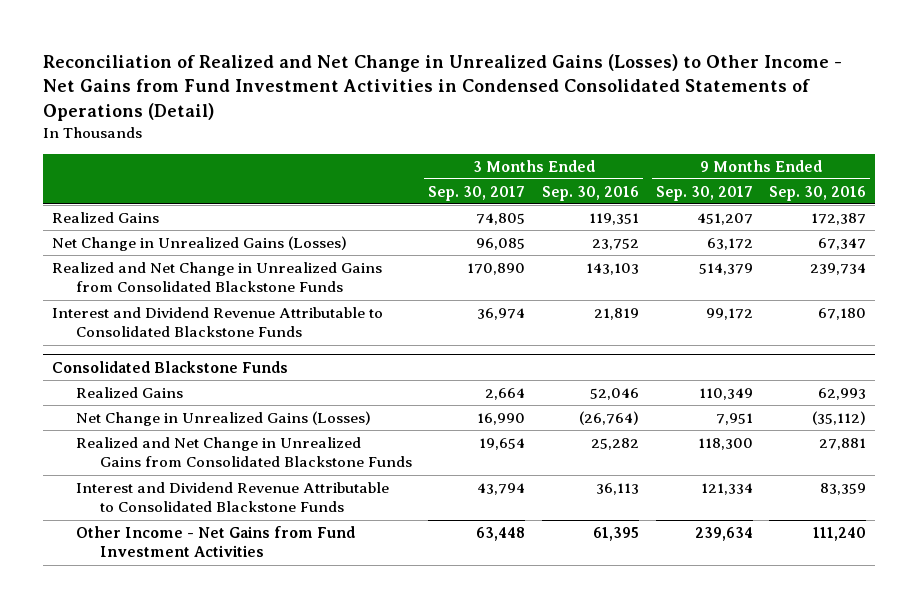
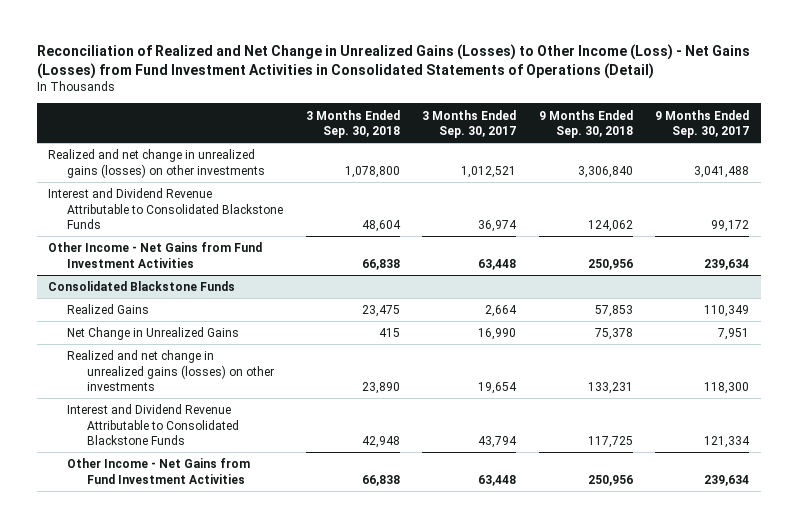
- Reconciliation of Realized and Net Change in Unrealized Gains (Losses) to Other Income - Net Gains from Fund Investment Activities in Condensed Consolidated Statements of Operations (Detail)
+ Reconciliation of Realized and Net Change in Unrealized Gains (Losses) to Other Income (Loss) - Net Gains (Losses) from Fund Investment Activities in Consolidated Statements of Operations (Detail)
- | 3 Months Ended Sep. 30, 2017 | 3 Months Ended Sep. 30, 2016 | 9 Months Ended Sep. 30, 2017 | 9 Months Ended Sep. 30, 2016
+ | 3 Months Ended Sep. 30, 2018 | 3 Months Ended Sep. 30, 2017 | 9 Months Ended Sep. 30, 2018 | 9 Months Ended Sep. 30, 2017
- Realized Gains | 74,805 | 119,351 | 451,207 | 172,387
- Net Change in Unrealized Gains (Losses) | 96,085 | 23,752 | 63,172 | 67,347
- Realized and Net Change in Unrealized Gains from Consolidated Blackstone Funds | 170,890 | 143,103 | 514,379 | 239,734
+ Realized and net change in unrealized gains (losses) on other investments | 1,078,800 | 1,012,521 | 3,306,840 | 3,041,488
+ Other Income - Net Gains from Fund Investment Activities | 66,838 | 63,448 | 250,956 | 239,634
@ Consolidated Blackstone Funds
- Net Change in Unrealized Gains (Losses) | 16,990 | (26,764) | 7,951 | (35,112)
- Realized and Net Change in Unrealized Gains from Consolidated Blackstone Funds | 19,654 | 25,282 | 118,300 | 27,881
+ Net Change in Unrealized Gains | 415 | 16,990 | 75,378 | 7,951
+ Realized and net change in unrealized gains (losses) on other investments | 23,890 | 19,654 | 133,231 | 118,300

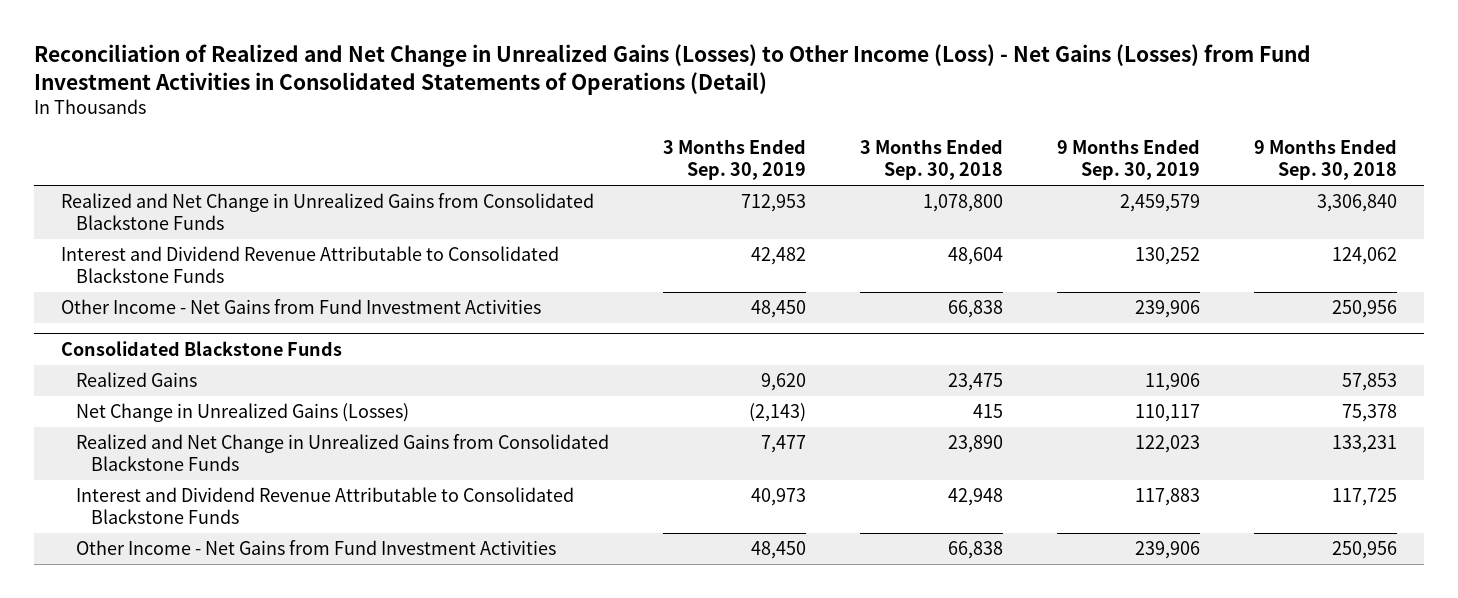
- | 3 Months Ended Sep. 30, 2018 | 3 Months Ended Sep. 30, 2017 | 9 Months Ended Sep. 30, 2018 | 9 Months Ended Sep. 30, 2017
+ | 3 Months Ended Sep. 30, 2019 | 3 Months Ended Sep. 30, 2018 | 9 Months Ended Sep. 30, 2019 | 9 Months Ended Sep. 30, 2018
- Realized and net change in unrealized gains (losses) on other investments | 1,078,800 | 1,012,521 | 3,306,840 | 3,041,488
+ Realized and Net Change in Unrealized Gains from Consolidated Blackstone Funds | 712,953 | 1,078,800 | 2,459,579 | 3,306,840
@ Consolidated Blackstone Funds
- Net Change in Unrealized Gains | 415 | 16,990 | 75,378 | 7,951
- Realized and net change in unrealized gains (losses) on other investments | 23,890 | 19,654 | 133,231 | 118,300
+ Net Change in Unrealized Gains (Losses) | (2,143) | 415 | 110,117 | 75,378
+ Realized and Net Change in Unrealized Gains from Consolidated Blackstone Funds | 7,477 | 23,890 | 122,023 | 133,231

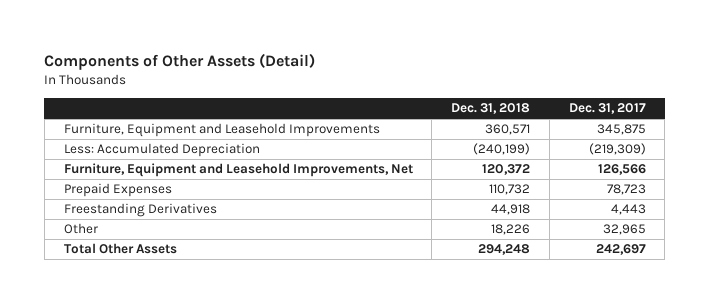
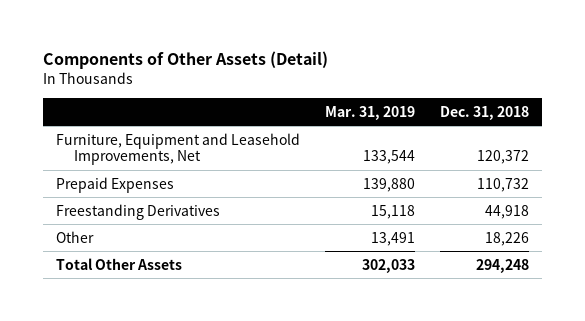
- | Dec. 31, 2018 | Dec. 31, 2017
+ | Mar. 31, 2019 | Dec. 31, 2018
- Furniture, Equipment and Leasehold Improvements | 360,571 | 345,875
- Less: Accumulated Depreciation | (240,199) | (219,309)

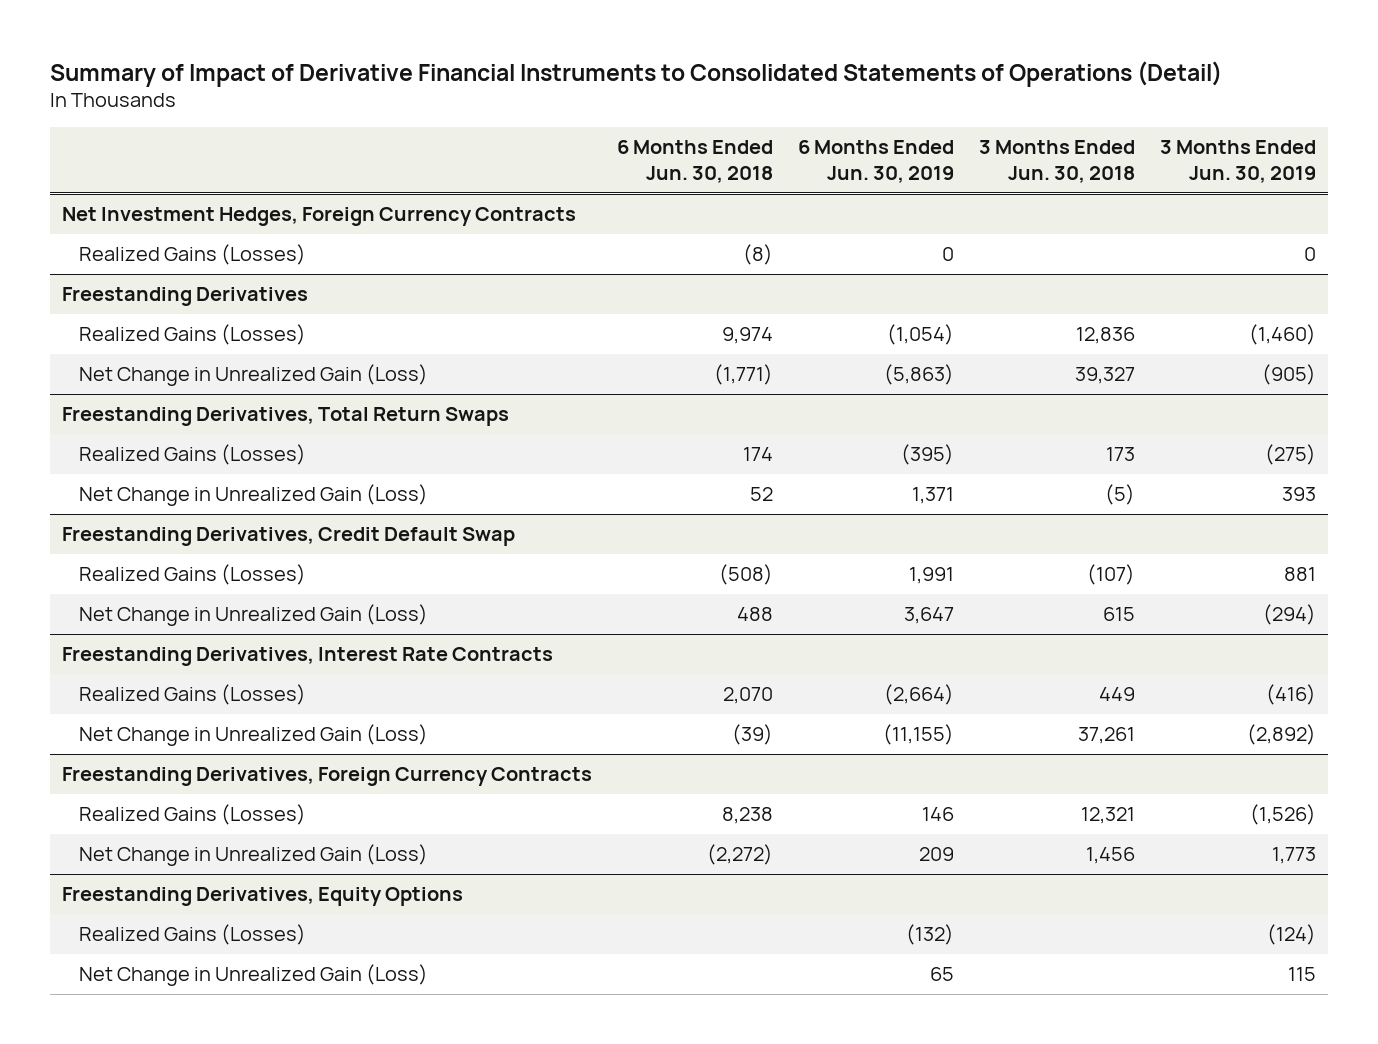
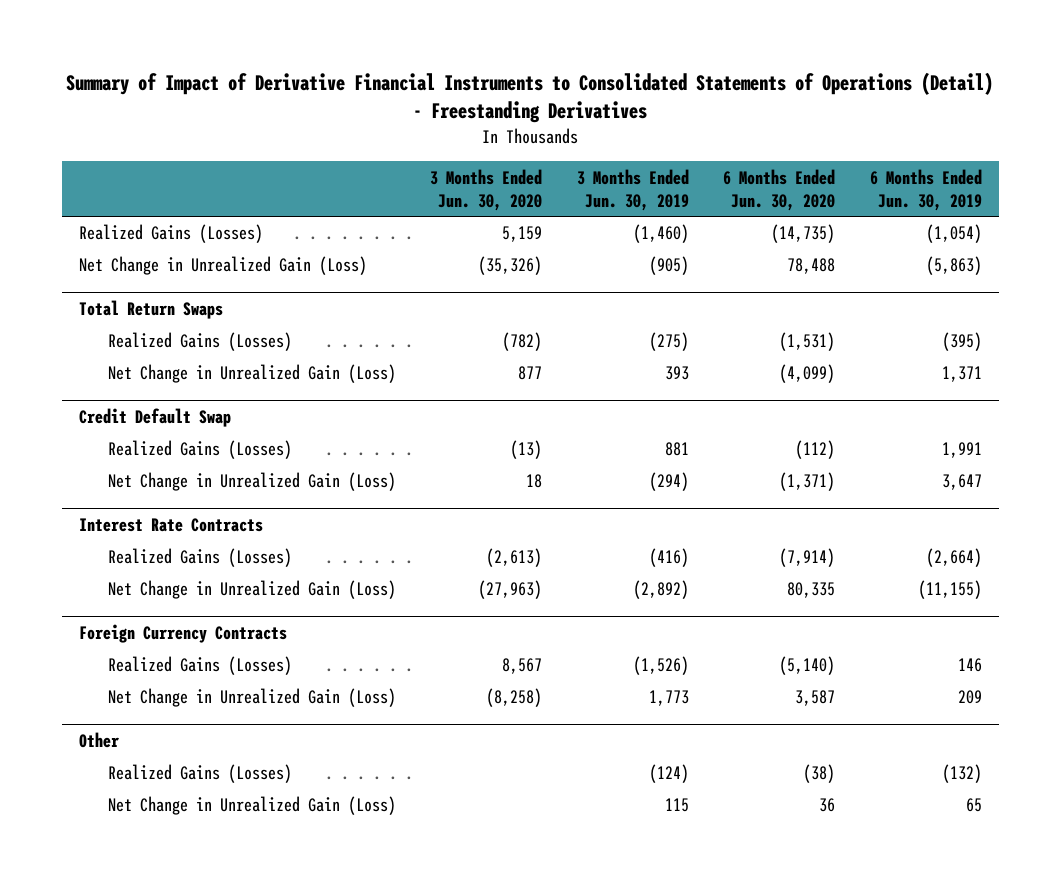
- Summary of Impact of Derivative Financial Instruments to Consolidated Statements of Operations (Detail)
+ Summary of Impact of Derivative Financial Instruments to Consolidated Statements of Operations (Detail) - Freestanding Derivatives
- | 6 Months Ended Jun. 30, 2018 | 6 Months Ended Jun. 30, 2019 | 3 Months Ended Jun. 30, 2018 | 3 Months Ended Jun. 30, 2019
+ | 3 Months Ended Jun. 30, 2020 | 3 Months Ended Jun. 30, 2019 | 6 Months Ended Jun. 30, 2020 | 6 Months Ended Jun. 30, 2019
- Net Investment Hedges, Foreign Currency Contracts
- Realized Gains (Losses) | (8) | 0 | | 0
- Freestanding Derivatives
- Freestanding Derivatives, Total Return Swaps
+ Total Return Swaps
- Freestanding Derivatives, Credit Default Swap
+ Credit Default Swap
- Freestanding Derivatives, Interest Rate Contracts
+ Interest Rate Contracts
- Freestanding Derivatives, Foreign Currency Contracts
+ Foreign Currency Contracts
- Freestanding Derivatives, Equity Options
+ Other

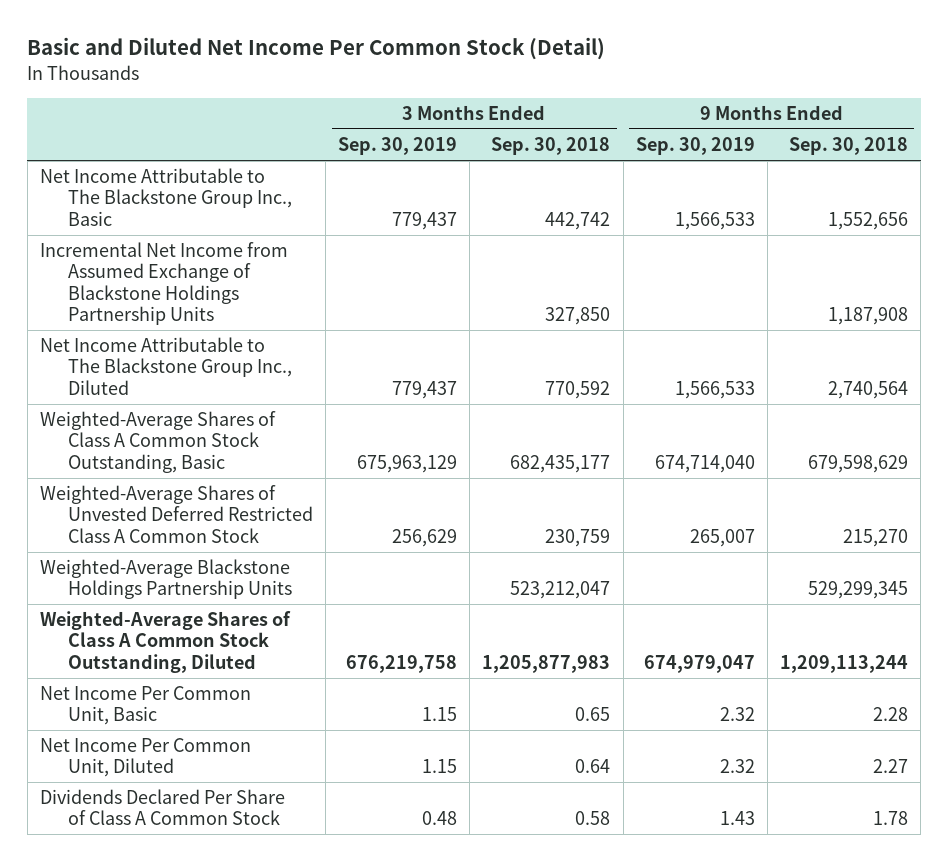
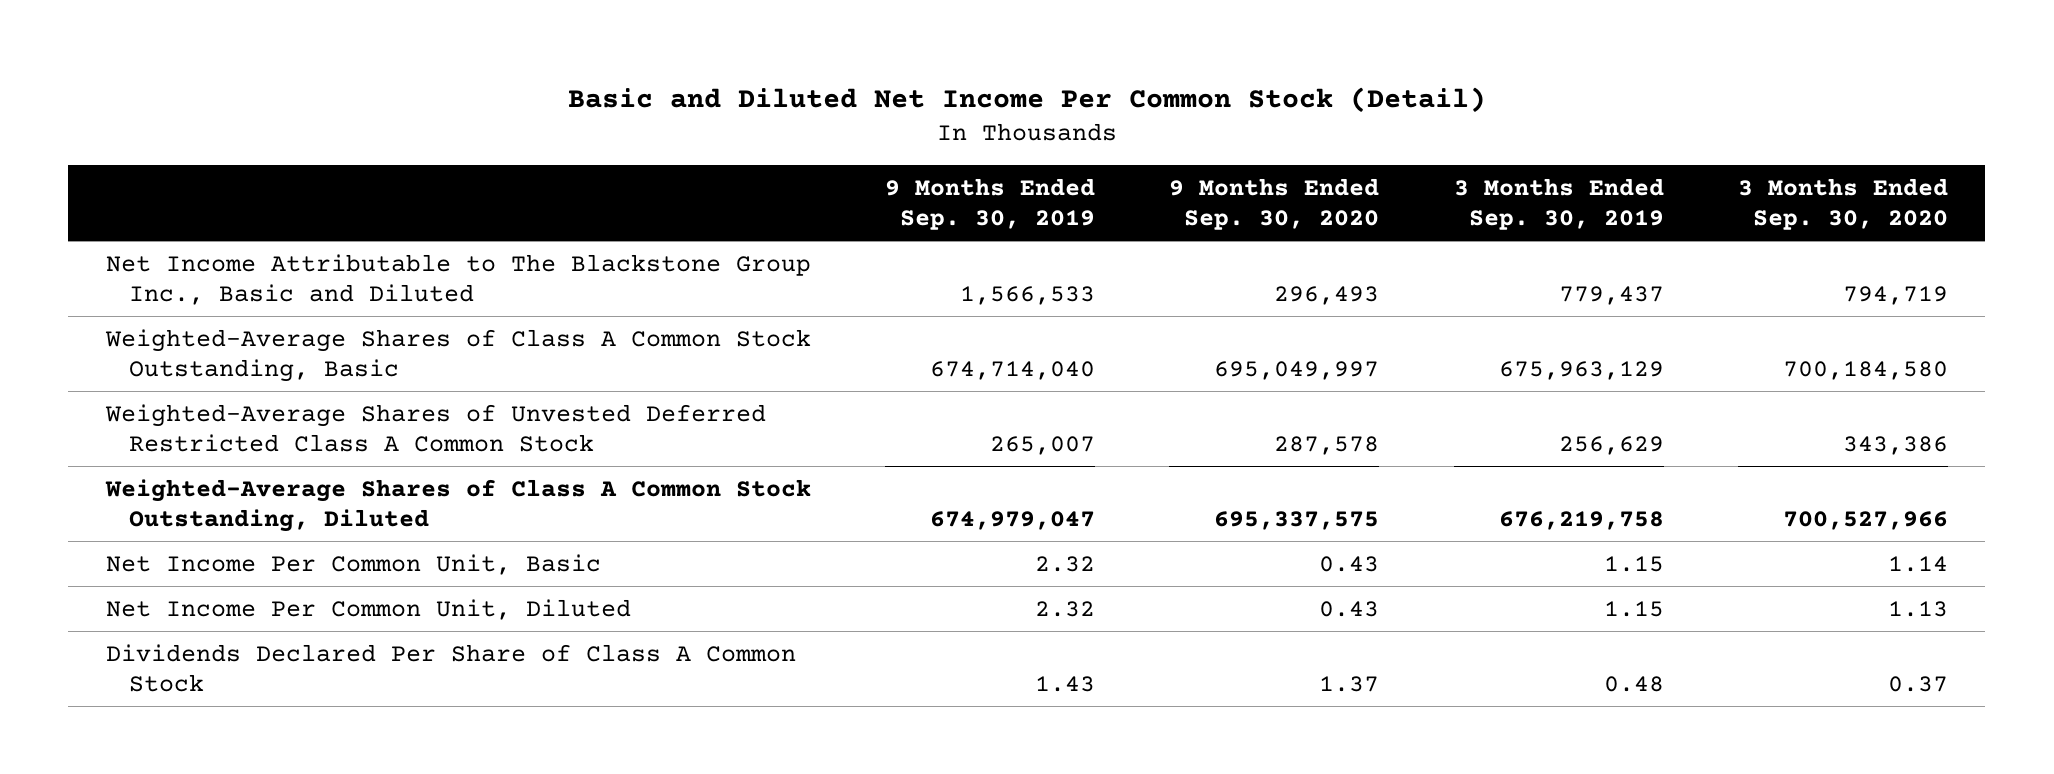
- | 3 Months Ended Sep. 30, 2019 | 3 Months Ended Sep. 30, 2018 | 9 Months Ended Sep. 30, 2019 | 9 Months Ended Sep. 30, 2018
+ | 9 Months Ended Sep. 30, 2019 | 9 Months Ended Sep. 30, 2020 | 3 Months Ended Sep. 30, 2019 | 3 Months Ended Sep. 30, 2020
- Net Income Attributable to The Blackstone Group Inc., Basic | 779,437 | 442,742 | 1,566,533 | 1,552,656
- Incremental Net Income from Assumed Exchange of Blackstone Holdings Partnership Units | | 327,850 | | 1,187,908
- Net Income Attributable to The Blackstone Group Inc., Diluted | 779,437 | 770,592 | 1,566,533 | 2,740,564
+ Net Income Attributable to The Blackstone Group Inc., Basic and Diluted | 1,566,533 | 296,493 | 779,437 | 794,719
- Weighted-Average Blackstone Holdings Partnership Units | | 523,212,047 | | 529,299,345

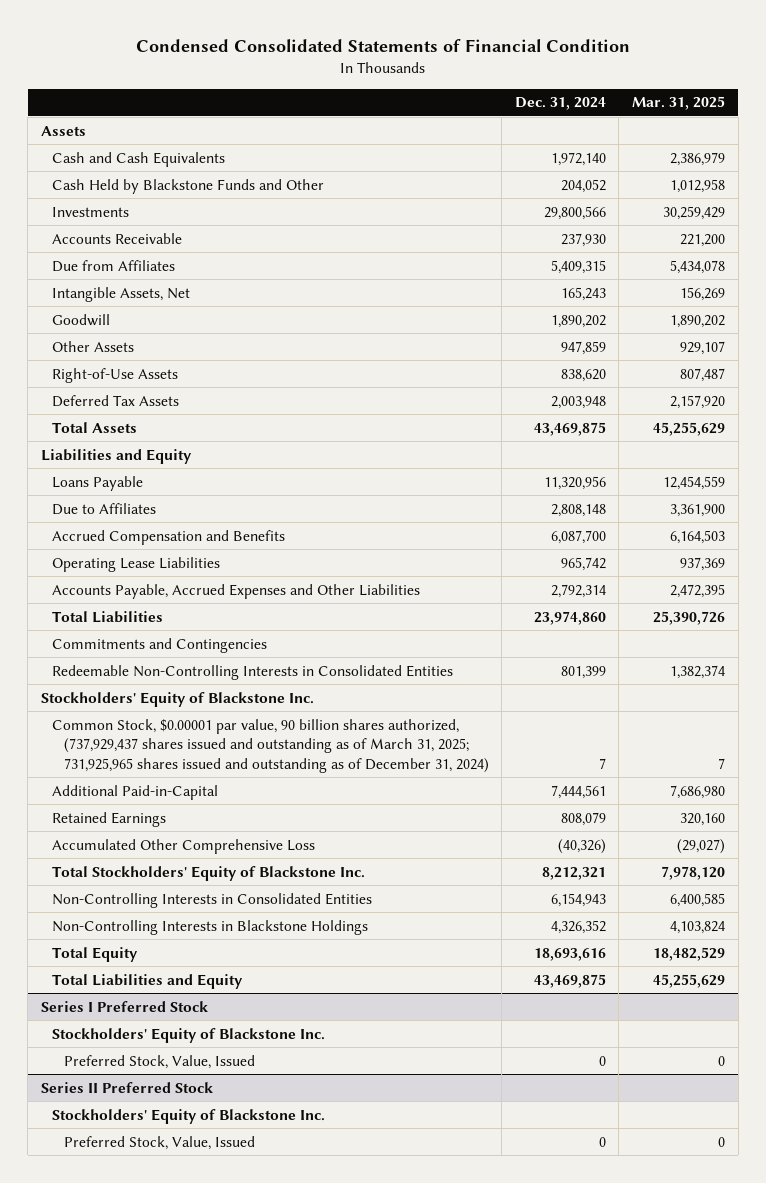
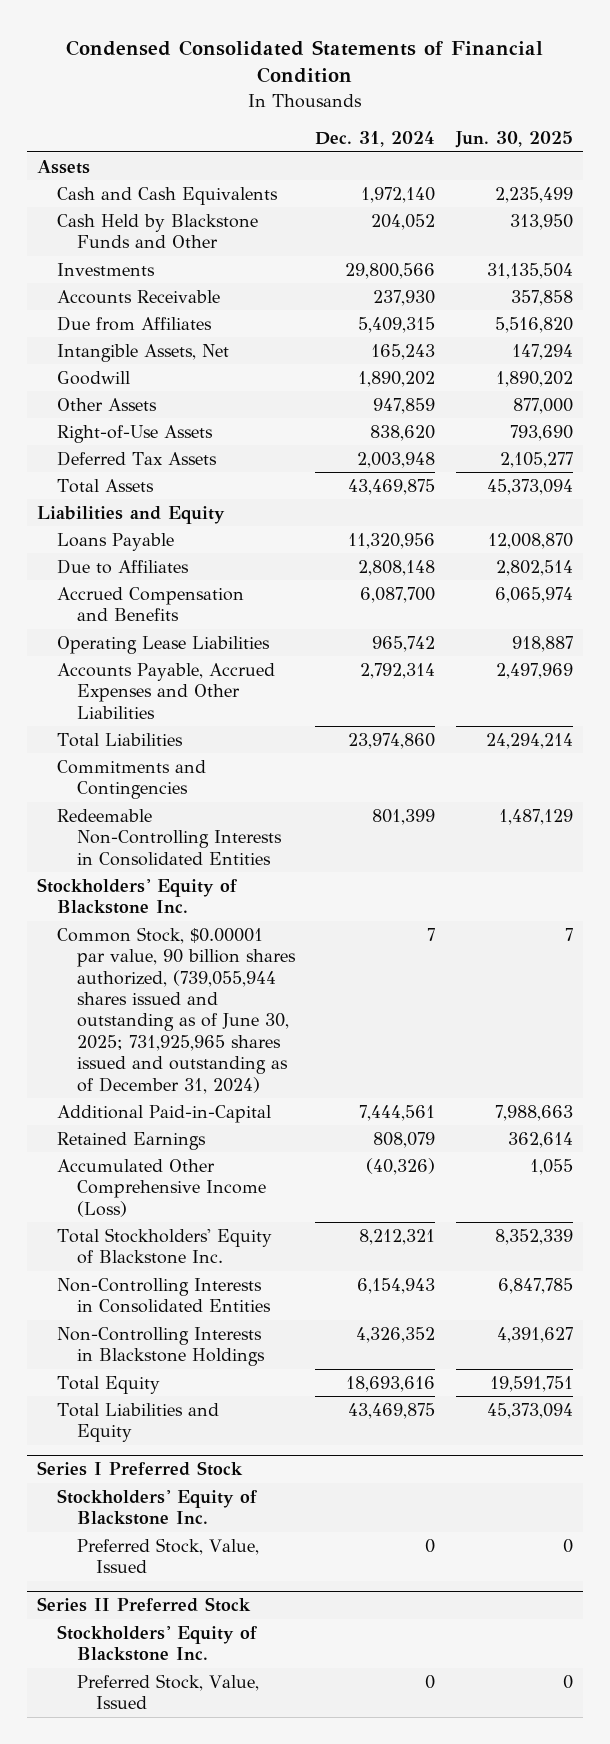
- | Dec. 31, 2024 | Mar. 31, 2025
+ | Dec. 31, 2024 | Jun. 30, 2025
- Common Stock, $0.00001 par value, 90 billion shares authorized, (737,929,437 shares issued and outstanding as of March 31, 2025; 731,925,965 shares issued and outstanding as of December 31, 2024) | 7 | 7
+ Common Stock, $0.00001 par value, 90 billion shares authorized, (739,055,944 shares issued and outstanding as of June 30, 2025; 731,925,965 shares issued and outstanding as of December 31, 2024) | 7 | 7
- Accumulated Other Comprehensive Loss | (40,326) | (29,027)
+ Accumulated Other Comprehensive Income (Loss) | (40,326) | 1,055

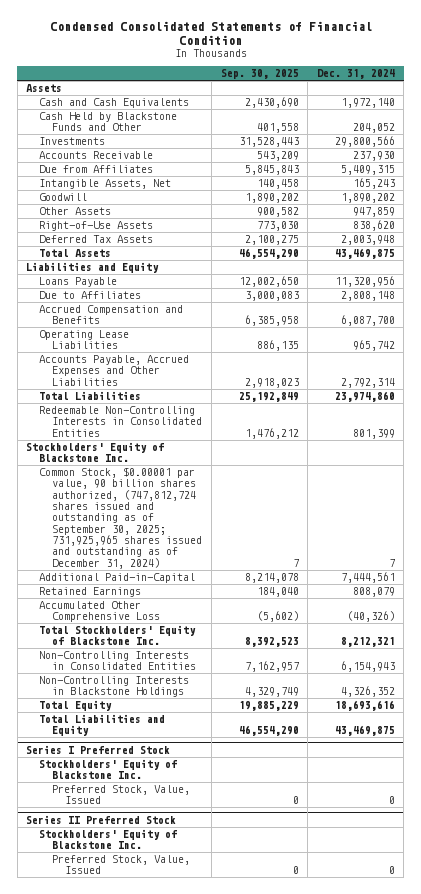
- | Dec. 31, 2024 | Jun. 30, 2025
+ | Sep. 30, 2025 | Dec. 31, 2024
- Commitments and Contingencies
- Common Stock, $0.00001 par value, 90 billion shares authorized, (739,055,944 shares issued and outstanding as of June 30, 2025; 731,925,965 shares issued and outstanding as of December 31, 2024) | 7 | 7
+ Common Stock, $0.00001 par value, 90 billion shares authorized, (747,812,724 shares issued and outstanding as of September 30, 2025; 731,925,965 shares issued and outstanding as of December 31, 2024) | 7 | 7
- Accumulated Other Comprehensive Income (Loss) | (40,326) | 1,055
+ Accumulated Other Comprehensive Loss | (5,602) | (40,326)

